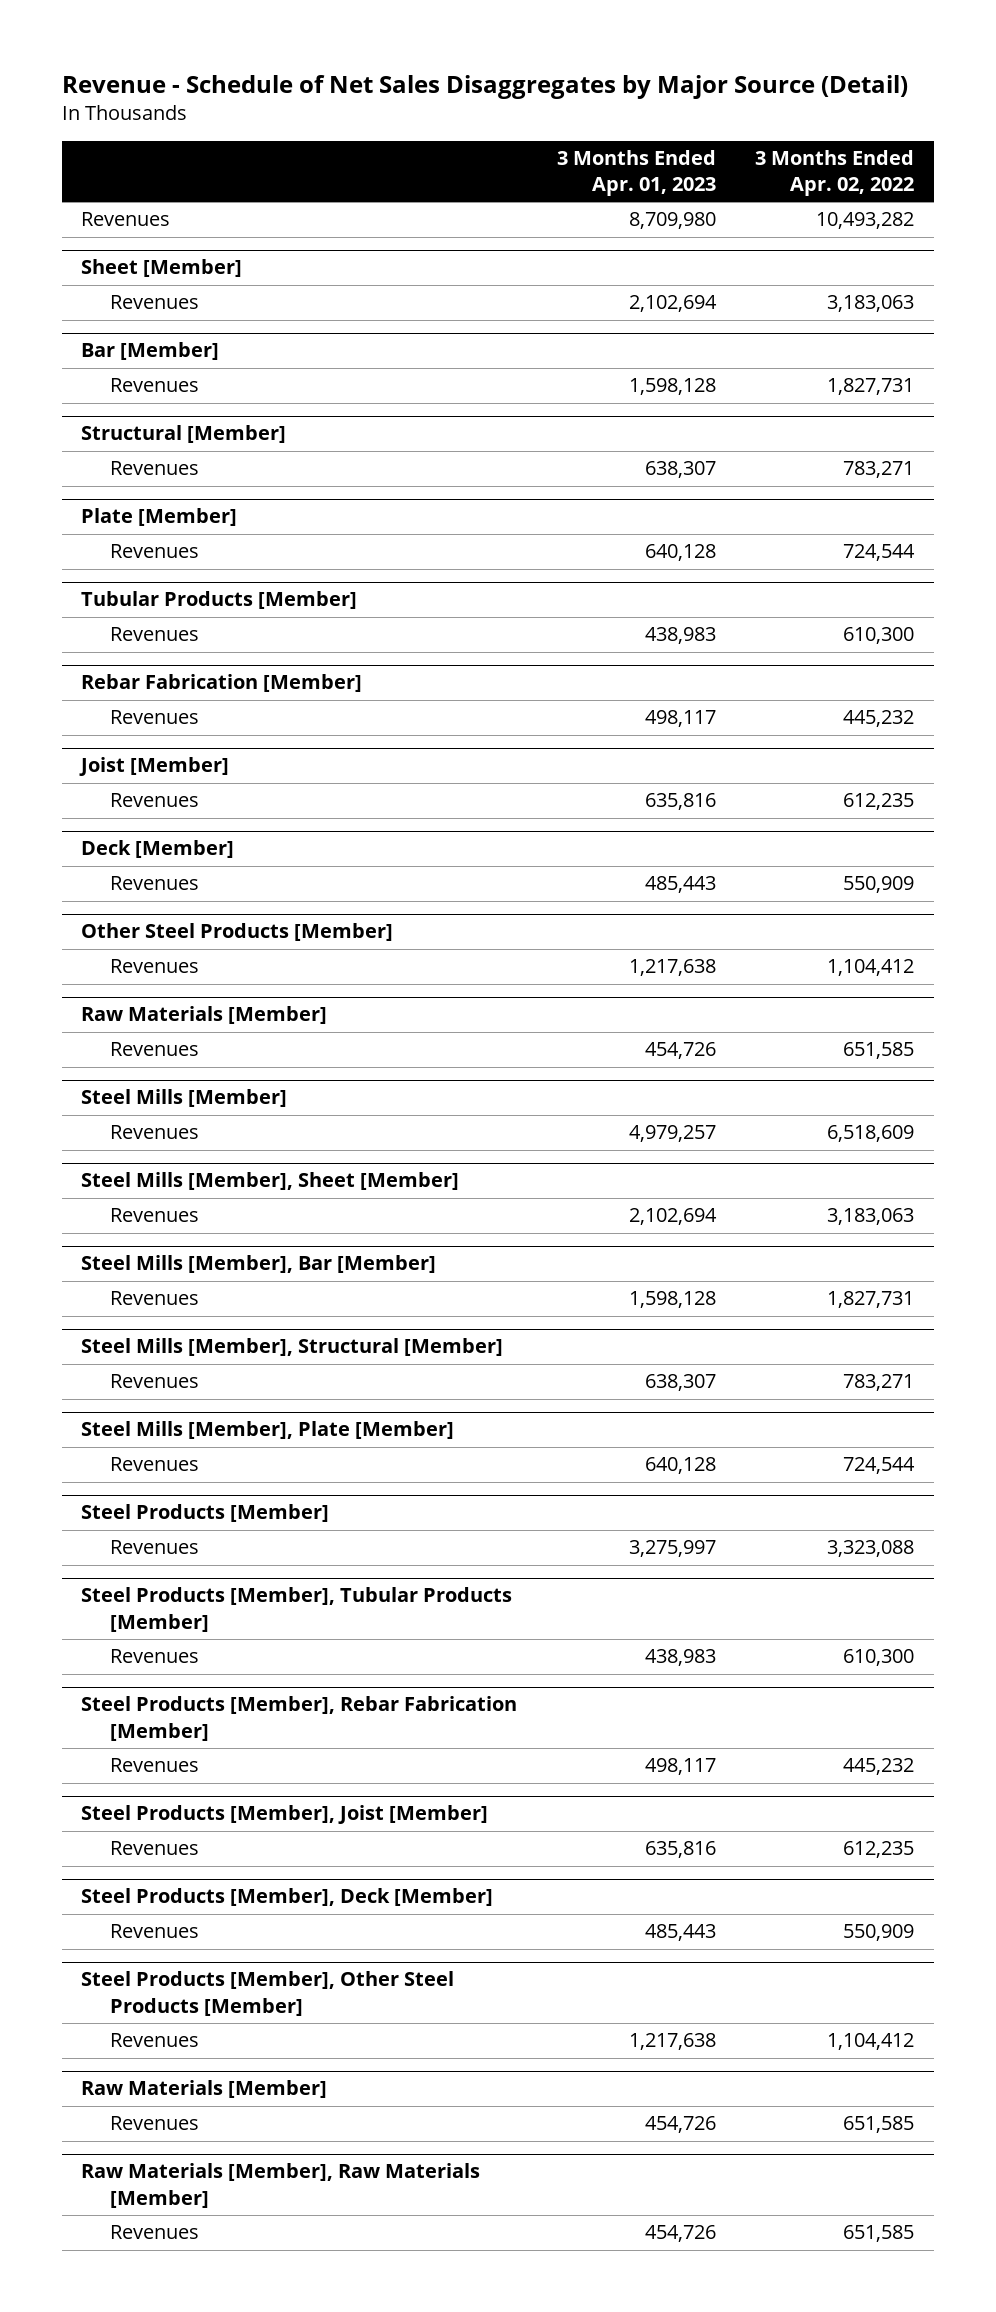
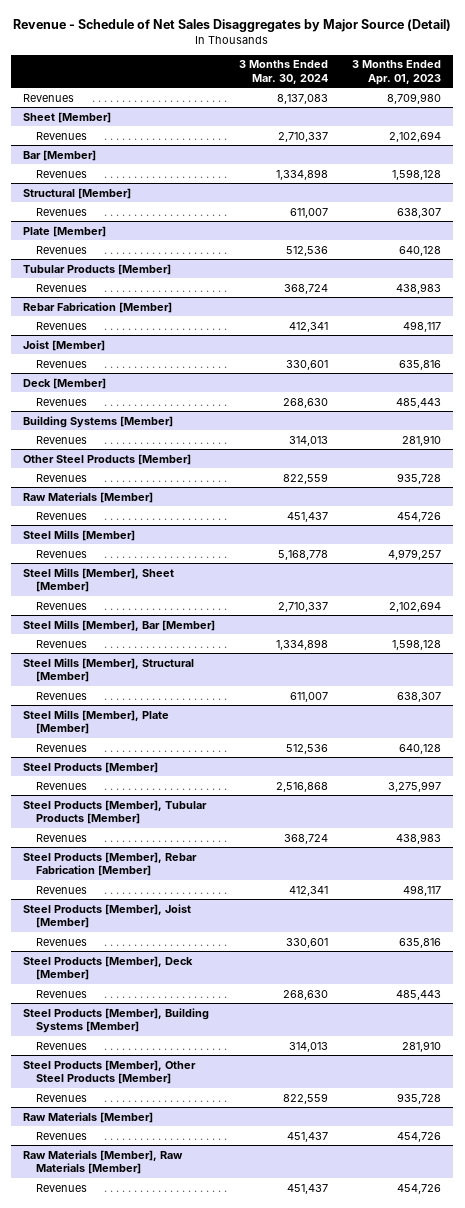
- | 3 Months Ended Apr. 01, 2023 | 3 Months Ended Apr. 02, 2022
+ | 3 Months Ended Mar. 30, 2024 | 3 Months Ended Apr. 01, 2023
+ Building Systems [Member]
+ Revenues | 314,013 | 281,910
@ Other Steel Products [Member]
- Revenues | 1,217,638 | 1,104,412
+ Revenues | 822,559 | 935,728
+ Steel Products [Member], Building Systems [Member]
+ Revenues | 314,013 | 281,910
@ Steel Products [Member], Other Steel Products [Member]
- Revenues | 1,217,638 | 1,104,412
+ Revenues | 822,559 | 935,728

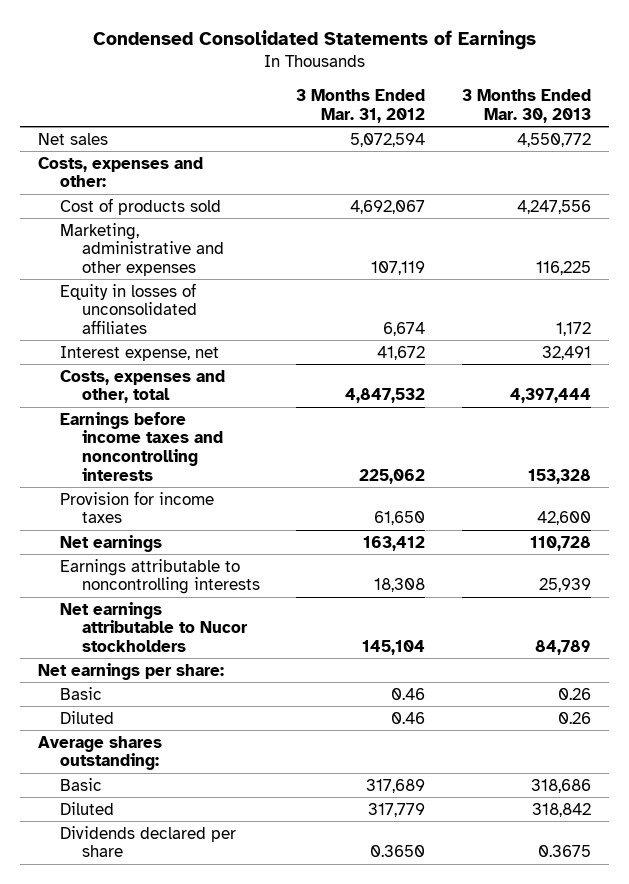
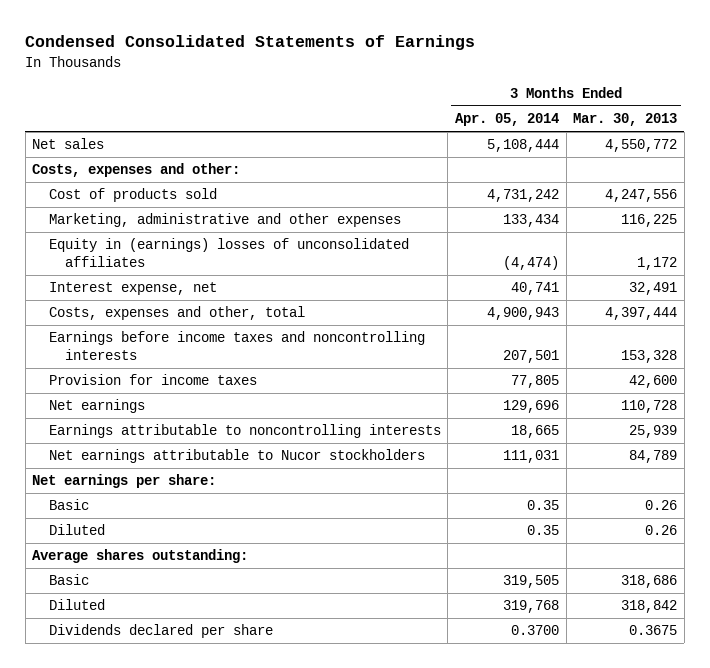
- | 3 Months Ended Mar. 31, 2012 | 3 Months Ended Mar. 30, 2013
+ | 3 Months Ended Apr. 05, 2014 | 3 Months Ended Mar. 30, 2013
- Equity in losses of unconsolidated affiliates | 6,674 | 1,172
+ Equity in (earnings) losses of unconsolidated affiliates | (4,474) | 1,172

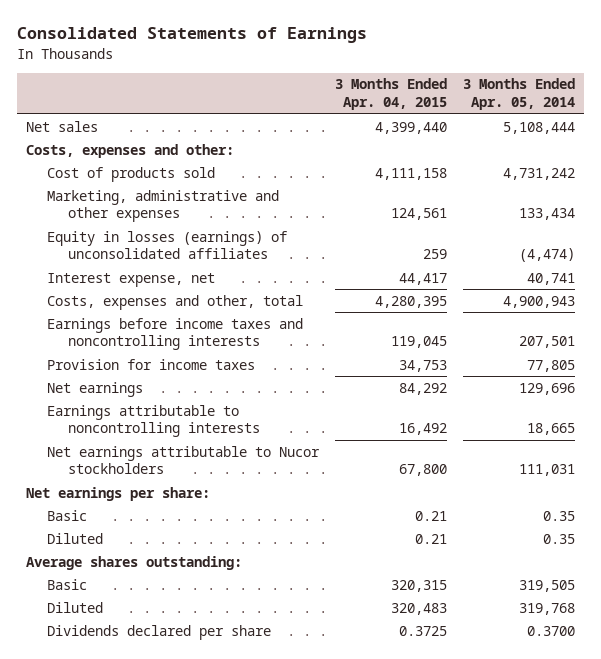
- Condensed Consolidated Statements of Earnings
+ Consolidated Statements of Earnings
- | 3 Months Ended Apr. 05, 2014 | 3 Months Ended Mar. 30, 2013
+ | 3 Months Ended Apr. 04, 2015 | 3 Months Ended Apr. 05, 2014
- Equity in (earnings) losses of unconsolidated affiliates | (4,474) | 1,172
+ Equity in losses (earnings) of unconsolidated affiliates | 259 | (4,474)

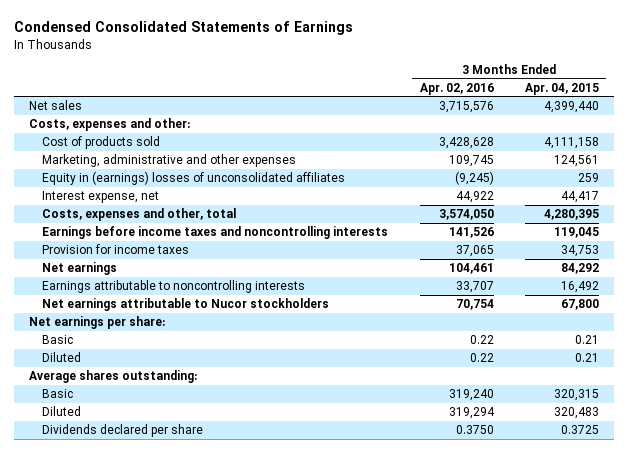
- Consolidated Statements of Earnings
+ Condensed Consolidated Statements of Earnings
- | 3 Months Ended Apr. 04, 2015 | 3 Months Ended Apr. 05, 2014
+ | 3 Months Ended Apr. 02, 2016 | 3 Months Ended Apr. 04, 2015
- Equity in losses (earnings) of unconsolidated affiliates | 259 | (4,474)
+ Equity in (earnings) losses of unconsolidated affiliates | (9,245) | 259

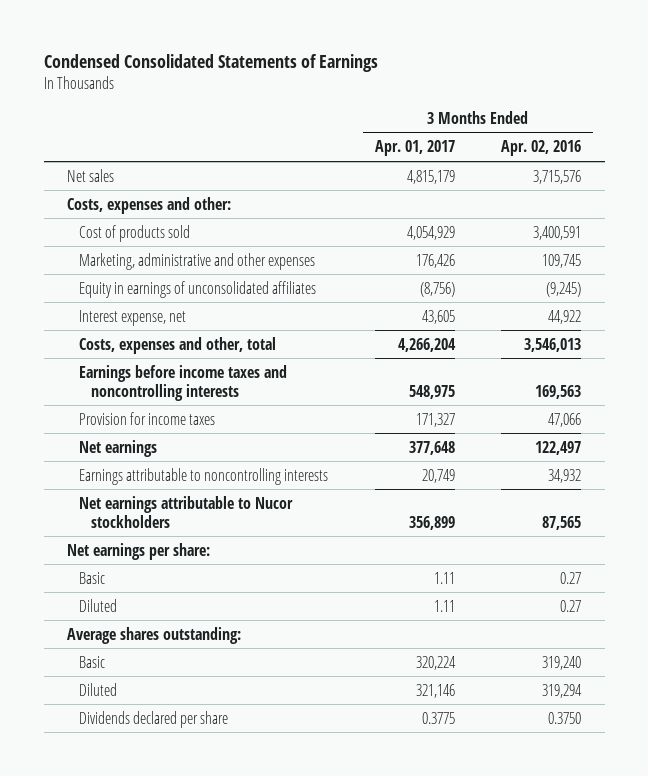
- | 3 Months Ended Apr. 02, 2016 | 3 Months Ended Apr. 04, 2015
+ | 3 Months Ended Apr. 01, 2017 | 3 Months Ended Apr. 02, 2016
- Cost of products sold | 3,428,628 | 4,111,158
+ Cost of products sold | 4,054,929 | 3,400,591
- Equity in (earnings) losses of unconsolidated affiliates | (9,245) | 259
+ Equity in earnings of unconsolidated affiliates | (8,756) | (9,245)
- Costs, expenses and other, total | 3,574,050 | 4,280,395
- Earnings before income taxes and noncontrolling interests | 141,526 | 119,045
- Provision for income taxes | 37,065 | 34,753
- Net earnings | 104,461 | 84,292
- Earnings attributable to noncontrolling interests | 33,707 | 16,492
- Net earnings attributable to Nucor stockholders | 70,754 | 67,800
+ Costs, expenses and other, total | 4,266,204 | 3,546,013
+ Earnings before income taxes and noncontrolling interests | 548,975 | 169,563
+ Provision for income taxes | 171,327 | 47,066
+ Net earnings | 377,648 | 122,497
+ Earnings attributable to noncontrolling interests | 20,749 | 34,932
+ Net earnings attributable to Nucor stockholders | 356,899 | 87,565
- Basic | 0.22 | 0.21
- Diluted | 0.22 | 0.21
+ Basic | 1.11 | 0.27
+ Diluted | 1.11 | 0.27

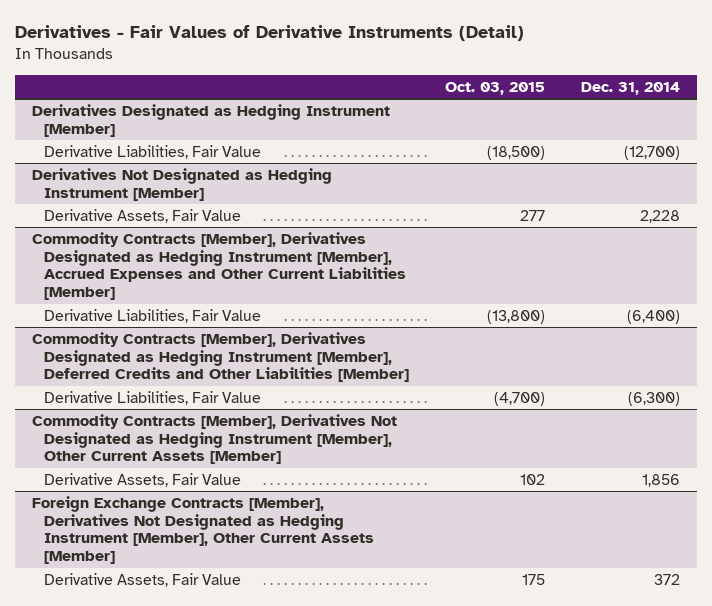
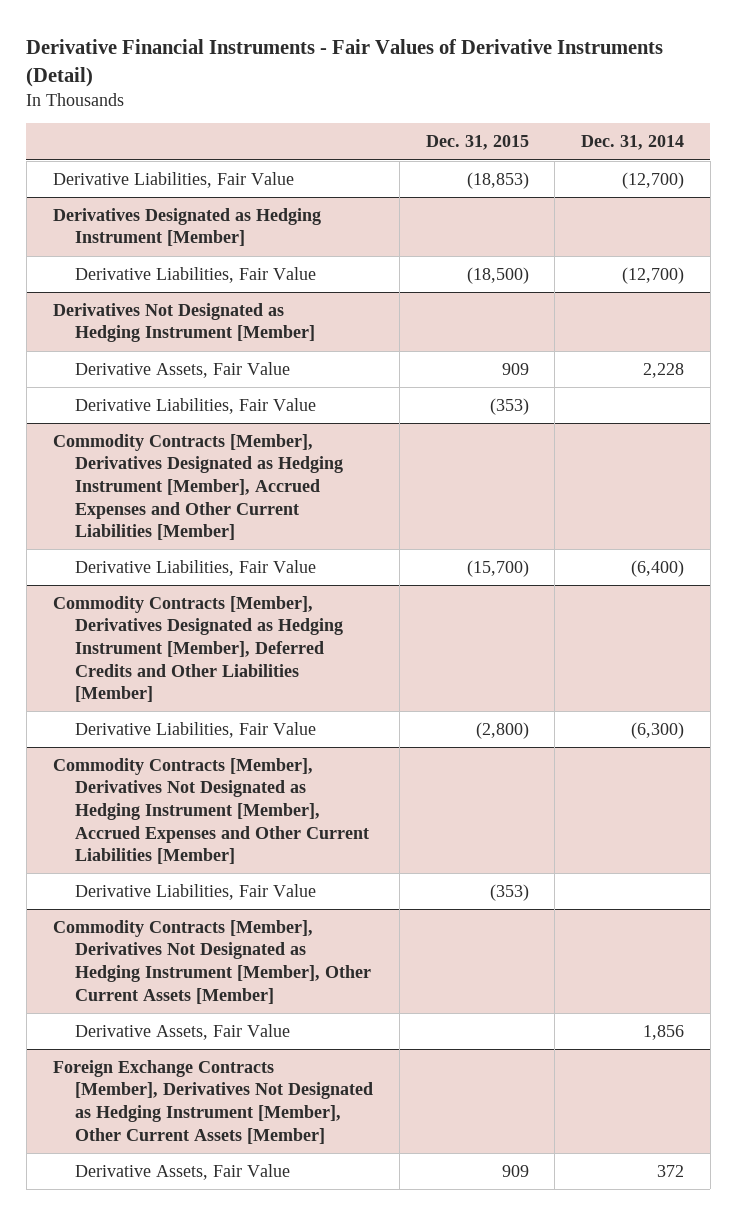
- Derivatives - Fair Values of Derivative Instruments (Detail)
+ Derivative Financial Instruments - Fair Values of Derivative Instruments (Detail)
- | Oct. 03, 2015 | Dec. 31, 2014
+ | Dec. 31, 2015 | Dec. 31, 2014
+ Derivative Liabilities, Fair Value | (18,853) | (12,700)
@ Derivatives Not Designated as Hedging Instrument [Member]
+ Derivative Liabilities, Fair Value | (353) |
+ Commodity Contracts [Member], Derivatives Not Designated as Hedging Instrument [Member], Accrued Expenses and Other Current Liabilities [Member]
+ Derivative Liabilities, Fair Value | (353) |

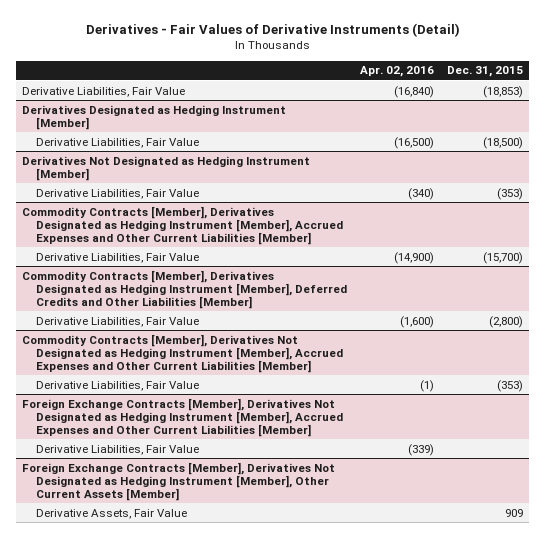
- Derivative Financial Instruments - Fair Values of Derivative Instruments (Detail)
+ Derivatives - Fair Values of Derivative Instruments (Detail)
- | Dec. 31, 2015 | Dec. 31, 2014
+ | Apr. 02, 2016 | Dec. 31, 2015
@ Derivatives Not Designated as Hedging Instrument [Member]
- Derivative Assets, Fair Value | 909 | 2,228
- Commodity Contracts [Member], Derivatives Not Designated as Hedging Instrument [Member], Other Current Assets [Member]
- Derivative Assets, Fair Value | | 1,856
+ Foreign Exchange Contracts [Member], Derivatives Not Designated as Hedging Instrument [Member], Accrued Expenses and Other Current Liabilities [Member]
+ Derivative Liabilities, Fair Value | (339) |

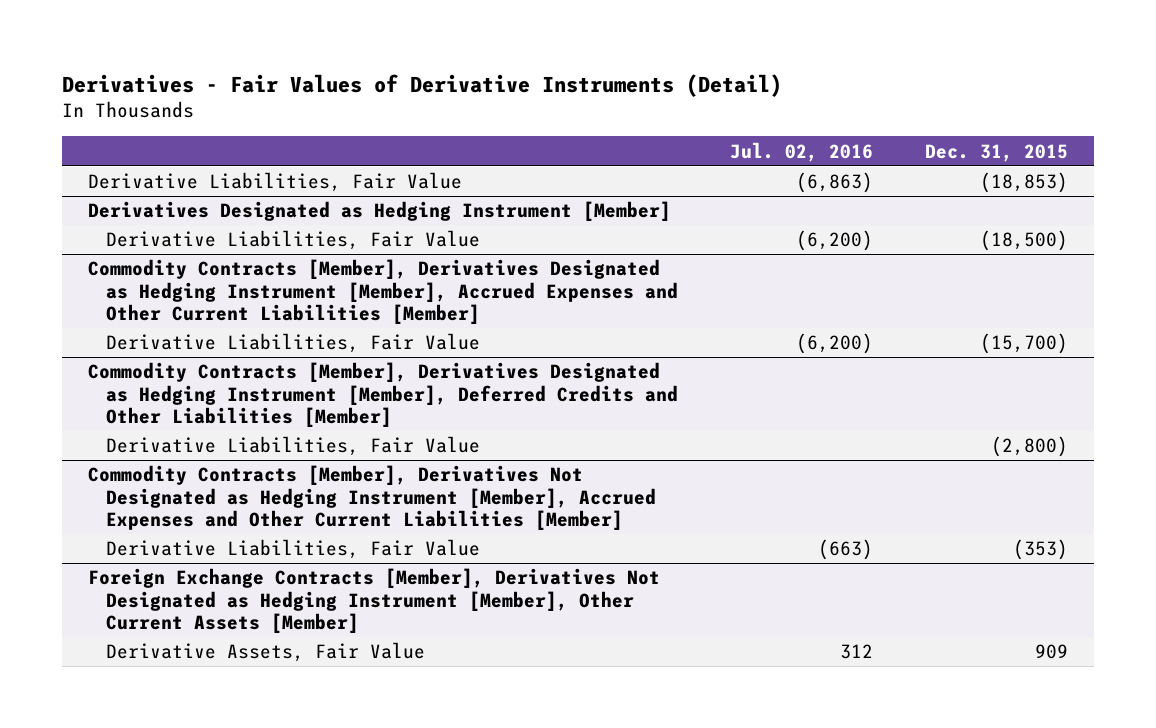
- | Apr. 02, 2016 | Dec. 31, 2015
+ | Jul. 02, 2016 | Dec. 31, 2015
- Derivatives Not Designated as Hedging Instrument [Member]
- Derivative Liabilities, Fair Value | (340) | (353)
- Foreign Exchange Contracts [Member], Derivatives Not Designated as Hedging Instrument [Member], Accrued Expenses and Other Current Liabilities [Member]
- Derivative Liabilities, Fair Value | (339) |

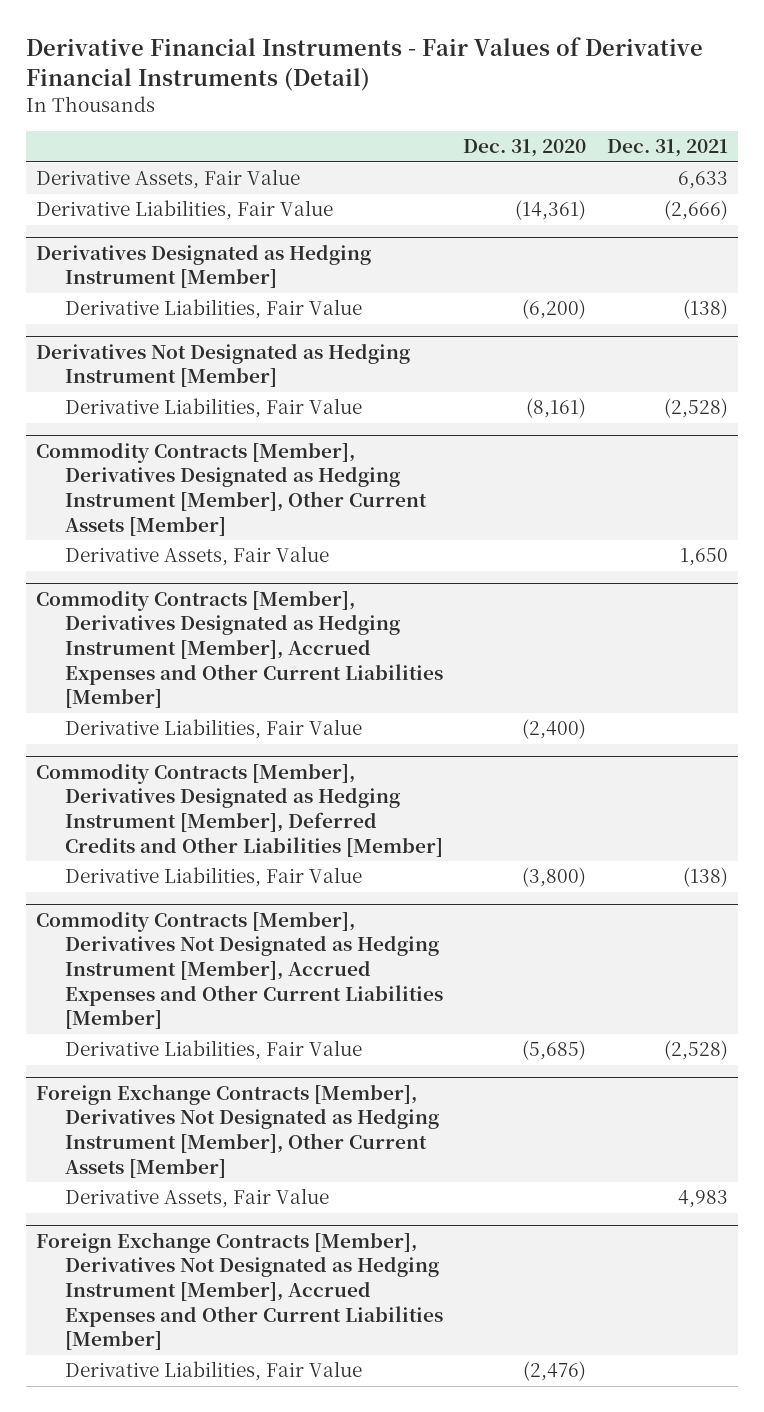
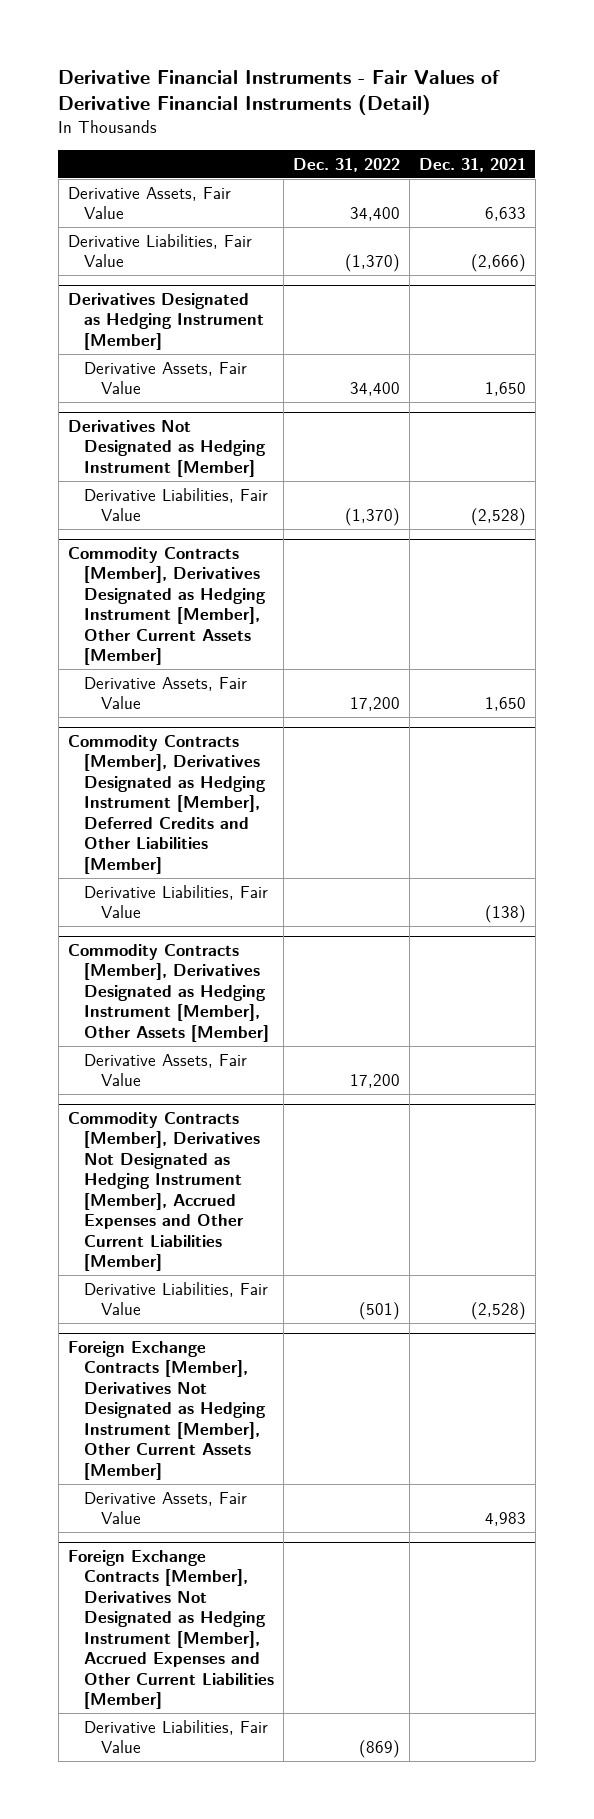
- | Dec. 31, 2020 | Dec. 31, 2021
+ | Dec. 31, 2022 | Dec. 31, 2021
@ Derivatives Designated as Hedging Instrument [Member]
- Derivative Liabilities, Fair Value | (6,200) | (138)
+ Derivative Assets, Fair Value | 34,400 | 1,650
- Commodity Contracts [Member], Derivatives Designated as Hedging Instrument [Member], Accrued Expenses and Other Current Liabilities [Member]
- Derivative Liabilities, Fair Value | (2,400) |
+ Commodity Contracts [Member], Derivatives Designated as Hedging Instrument [Member], Other Assets [Member]
+ Derivative Assets, Fair Value | 17,200 |

